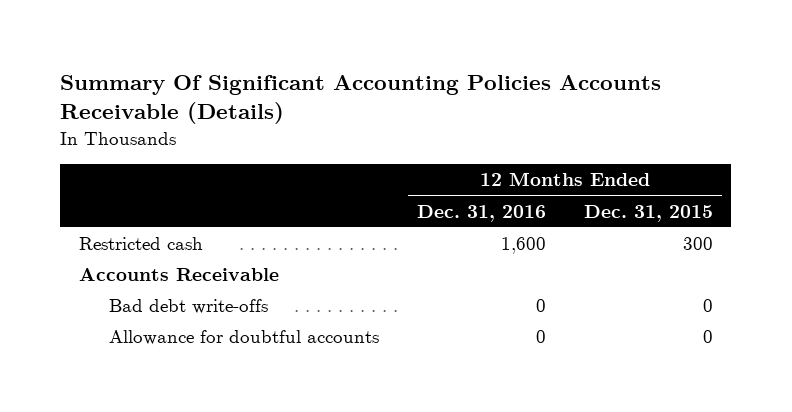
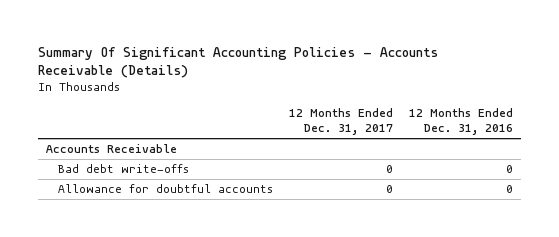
- Summary Of Significant Accounting Policies Accounts Receivable (Details)
+ Summary Of Significant Accounting Policies - Accounts Receivable (Details)
- | 12 Months Ended Dec. 31, 2016 | 12 Months Ended Dec. 31, 2015
+ | 12 Months Ended Dec. 31, 2017 | 12 Months Ended Dec. 31, 2016
- Restricted cash | 1,600 | 300

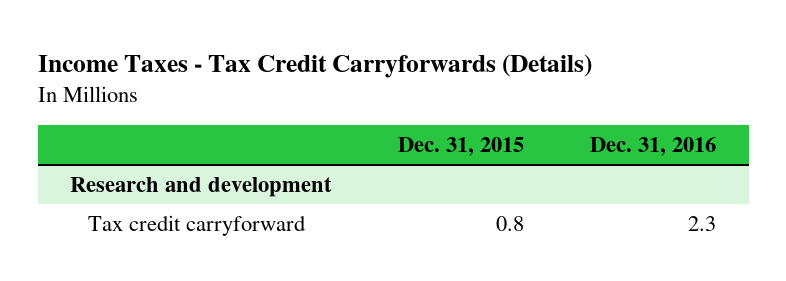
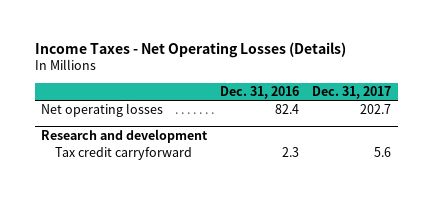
- Income Taxes - Tax Credit Carryforwards (Details)
+ Income Taxes - Net Operating Losses (Details)
- | Dec. 31, 2015 | Dec. 31, 2016
+ | Dec. 31, 2016 | Dec. 31, 2017
+ Net operating losses | 82.4 | 202.7

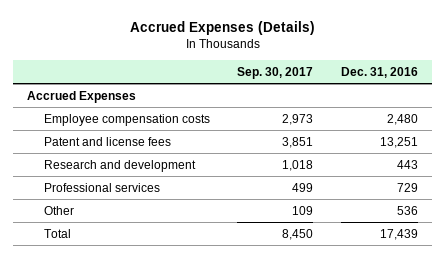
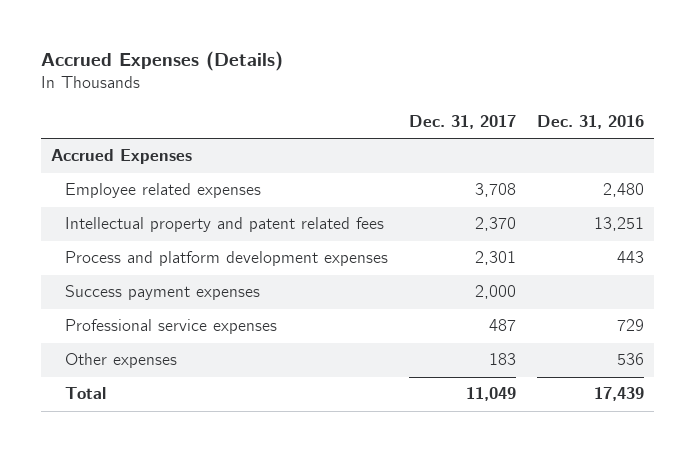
- | Sep. 30, 2017 | Dec. 31, 2016
+ | Dec. 31, 2017 | Dec. 31, 2016
- Employee compensation costs | 2,973 | 2,480
- Patent and license fees | 3,851 | 13,251
- Research and development | 1,018 | 443
- Professional services | 499 | 729
- Other | 109 | 536
+ Employee related expenses | 3,708 | 2,480
+ Intellectual property and patent related fees | 2,370 | 13,251
+ Process and platform development expenses | 2,301 | 443
+ Success payment expenses | 2,000 |
+ Professional service expenses | 487 | 729
+ Other expenses | 183 | 536

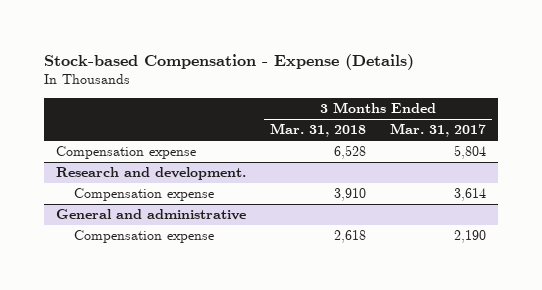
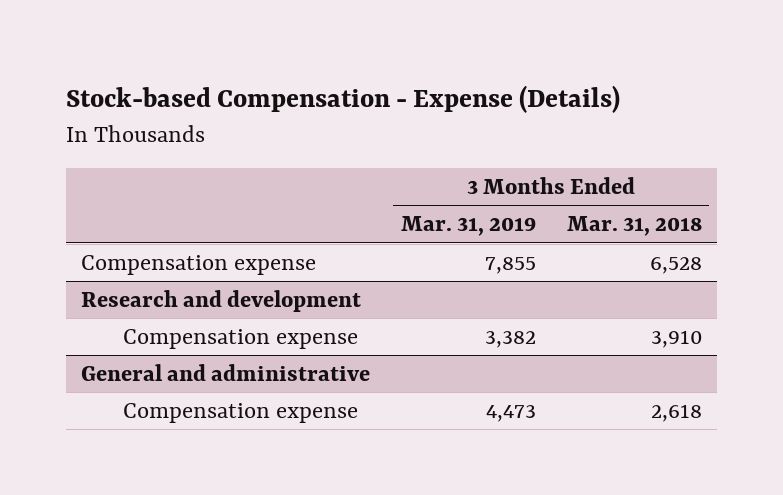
- | 3 Months Ended Mar. 31, 2018 | 3 Months Ended Mar. 31, 2017
+ | 3 Months Ended Mar. 31, 2019 | 3 Months Ended Mar. 31, 2018
- Research and development.
+ Research and development

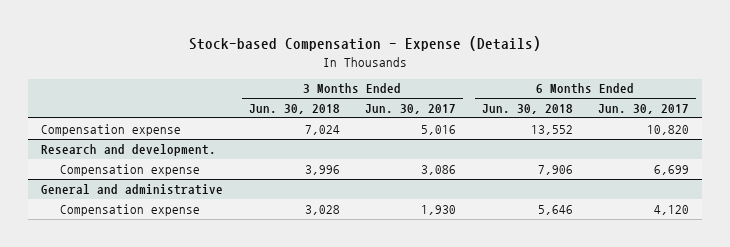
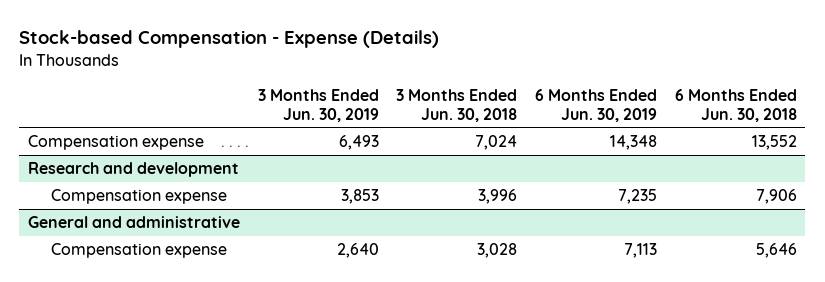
- | 3 Months Ended Jun. 30, 2018 | 3 Months Ended Jun. 30, 2017 | 6 Months Ended Jun. 30, 2018 | 6 Months Ended Jun. 30, 2017
+ | 3 Months Ended Jun. 30, 2019 | 3 Months Ended Jun. 30, 2018 | 6 Months Ended Jun. 30, 2019 | 6 Months Ended Jun. 30, 2018
- Research and development.
+ Research and development

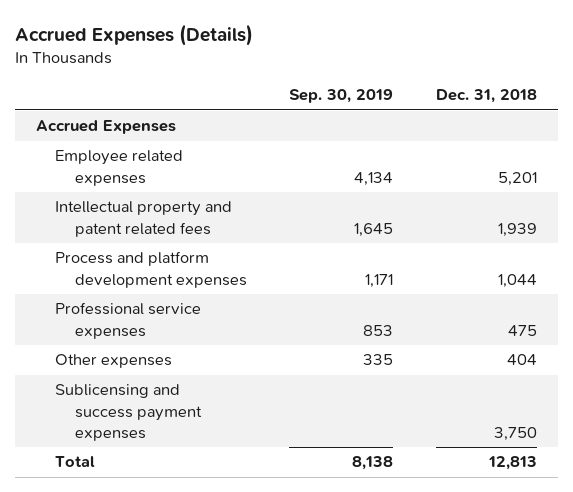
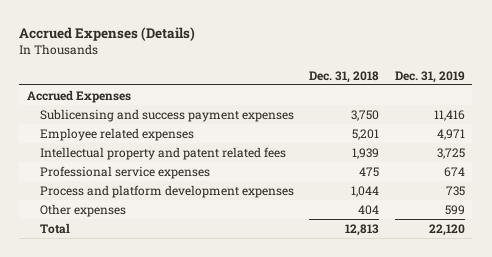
- | Sep. 30, 2019 | Dec. 31, 2018
+ | Dec. 31, 2018 | Dec. 31, 2019
moved up: Sublicensing and success payment expenses | 3,750 | 11,416
moved down: Process and platform development expenses | 1,044 | 735

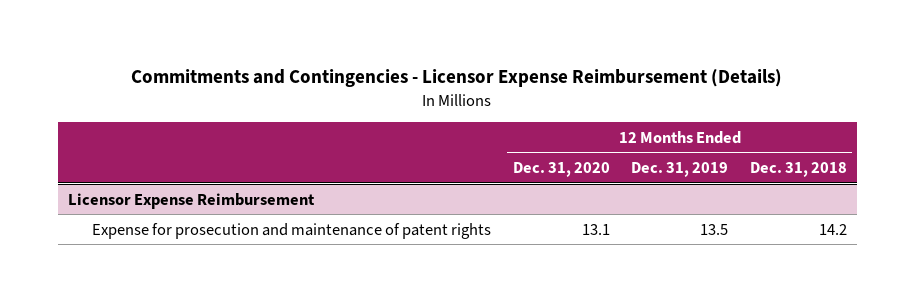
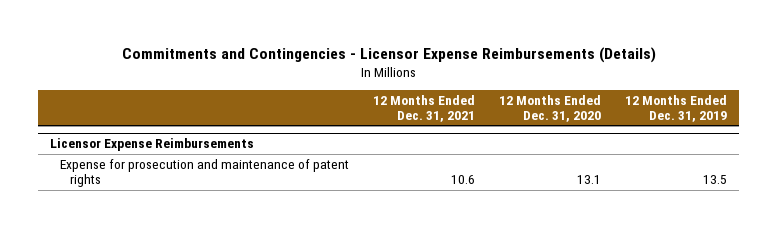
- Commitments and Contingencies - Licensor Expense Reimbursement (Details)
+ Commitments and Contingencies - Licensor Expense Reimbursements (Details)
- | 12 Months Ended Dec. 31, 2020 | 12 Months Ended Dec. 31, 2019 | 12 Months Ended Dec. 31, 2018
+ | 12 Months Ended Dec. 31, 2021 | 12 Months Ended Dec. 31, 2020 | 12 Months Ended Dec. 31, 2019
- Licensor Expense Reimbursement
+ Licensor Expense Reimbursements

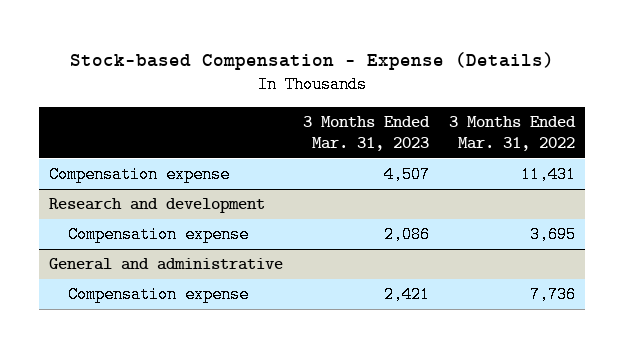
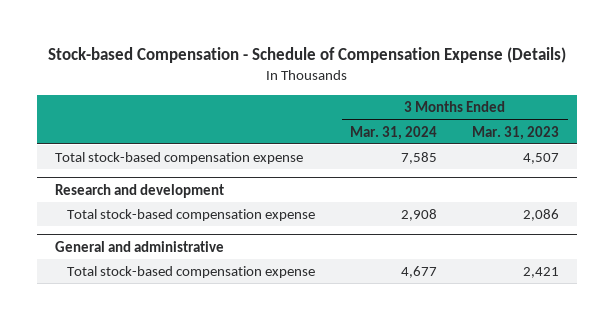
- Stock-based Compensation - Expense (Details)
+ Stock-based Compensation - Schedule of Compensation Expense (Details)
- | 3 Months Ended Mar. 31, 2023 | 3 Months Ended Mar. 31, 2022
+ | 3 Months Ended Mar. 31, 2024 | 3 Months Ended Mar. 31, 2023
- Compensation expense | 4,507 | 11,431
+ Total stock-based compensation expense | 7,585 | 4,507
@ Research and development
- Compensation expense | 2,086 | 3,695
+ Total stock-based compensation expense | 2,908 | 2,086
@ General and administrative
- Compensation expense | 2,421 | 7,736
+ Total stock-based compensation expense | 4,677 | 2,421

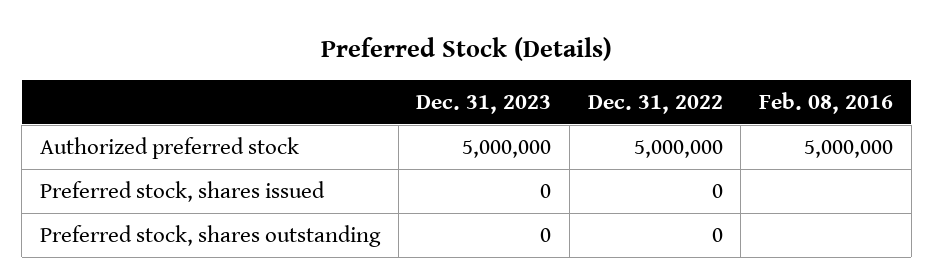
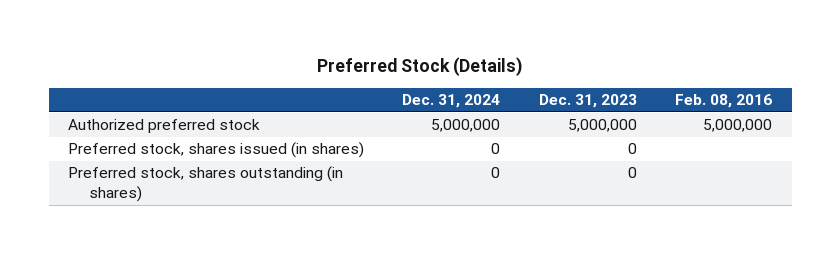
- | Dec. 31, 2023 | Dec. 31, 2022 | Feb. 08, 2016
+ | Dec. 31, 2024 | Dec. 31, 2023 | Feb. 08, 2016
- Preferred stock, shares issued | 0 | 0 |
- Preferred stock, shares outstanding | 0 | 0 |
+ Preferred stock, shares issued (in shares) | 0 | 0 |
+ Preferred stock, shares outstanding (in shares) | 0 | 0 |

